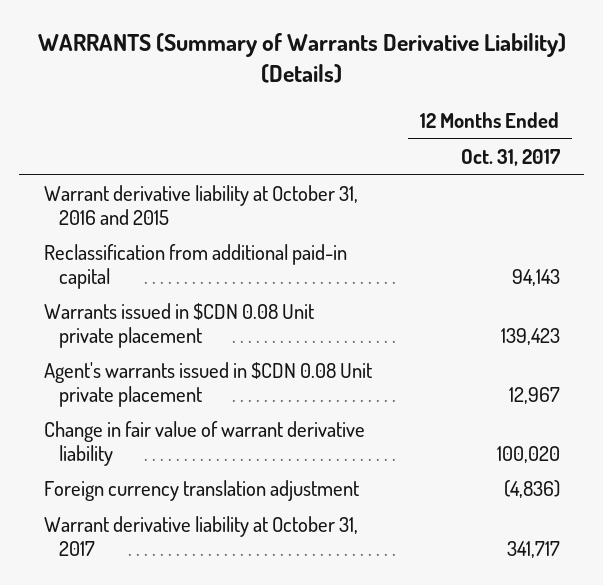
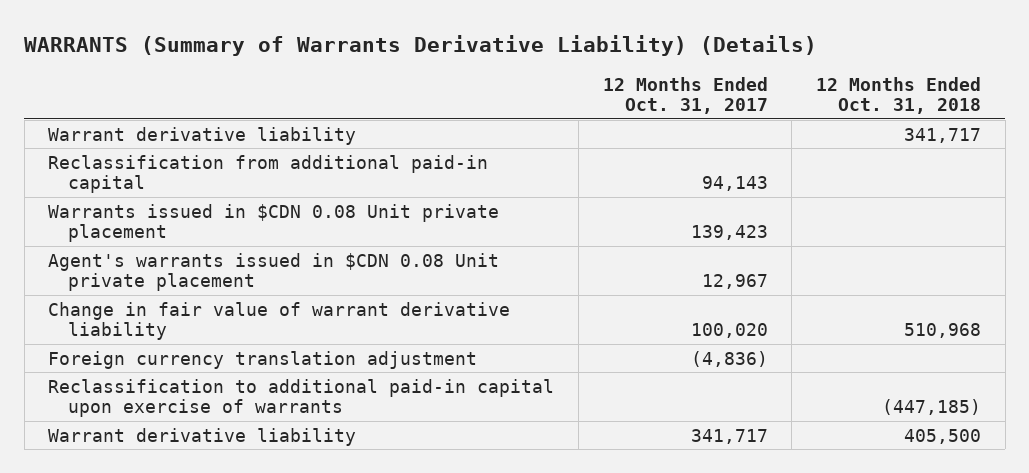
- | 12 Months Ended Oct. 31, 2017
+ | 12 Months Ended Oct. 31, 2017 | 12 Months Ended Oct. 31, 2018
- Warrant derivative liability at October 31, 2016 and 2015
+ Warrant derivative liability | | 341,717
- Warrant derivative liability at October 31, 2017 | 341,717
+ Reclassification to additional paid-in capital upon exercise of warrants | | (447,185)
+ Warrant derivative liability | 341,717 | 405,500

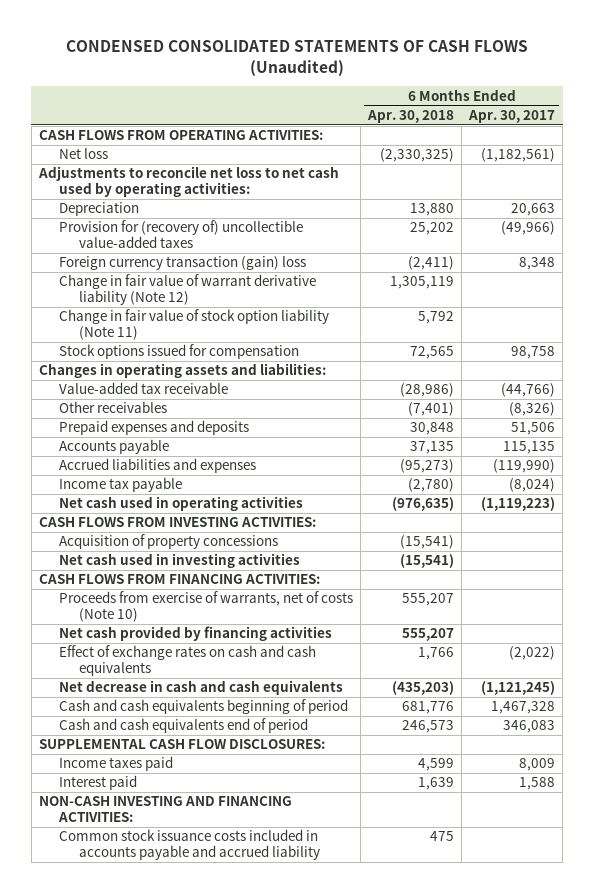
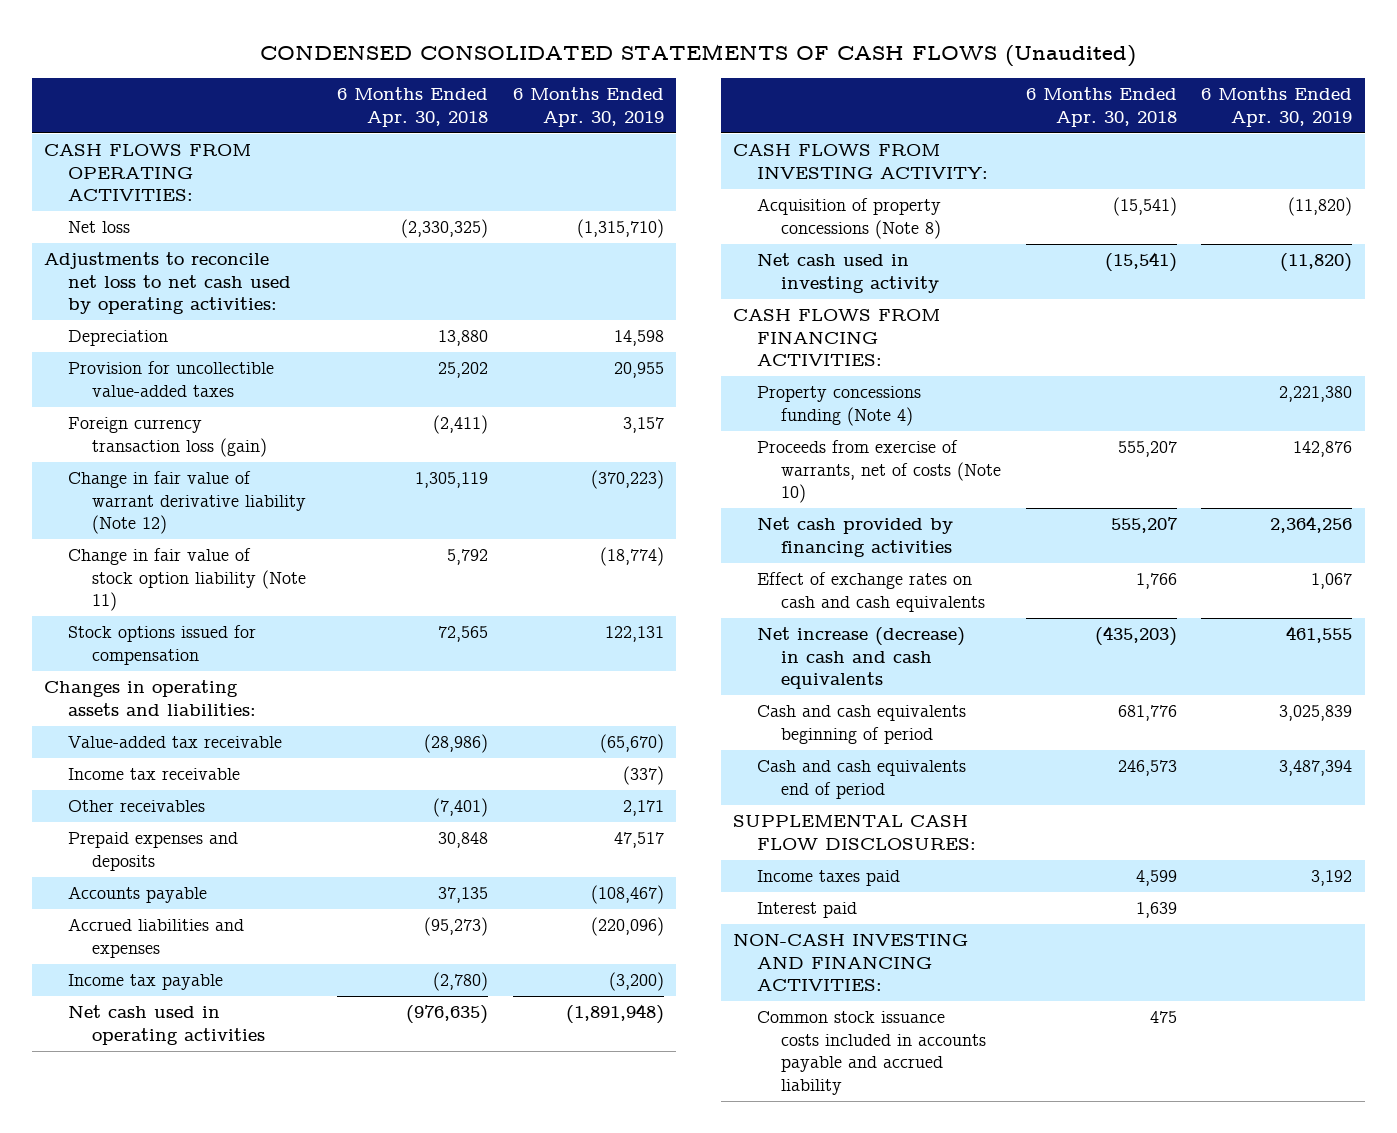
- | 6 Months Ended Apr. 30, 2018 | 6 Months Ended Apr. 30, 2017
+ | 6 Months Ended Apr. 30, 2018 | 6 Months Ended Apr. 30, 2019
- Provision for (recovery of) uncollectible value-added taxes | 25,202 | (49,966)
- Foreign currency transaction (gain) loss | (2,411) | 8,348
+ Provision for uncollectible value-added taxes | 25,202 | 20,955
+ Foreign currency transaction loss (gain) | (2,411) | 3,157
+ Income tax receivable | | (337)
- CASH FLOWS FROM INVESTING ACTIVITIES:
- Acquisition of property concessions | (15,541) |
- Net cash used in investing activities | (15,541) |
+ CASH FLOWS FROM INVESTING ACTIVITY:
+ Acquisition of property concessions (Note 8) | (15,541) | (11,820)
+ Net cash used in investing activity | (15,541) | (11,820)
+ Property concessions funding (Note 4) | | 2,221,380
- Net decrease in cash and cash equivalents | (435,203) | (1,121,245)
+ Net increase (decrease) in cash and cash equivalents | (435,203) | 461,555

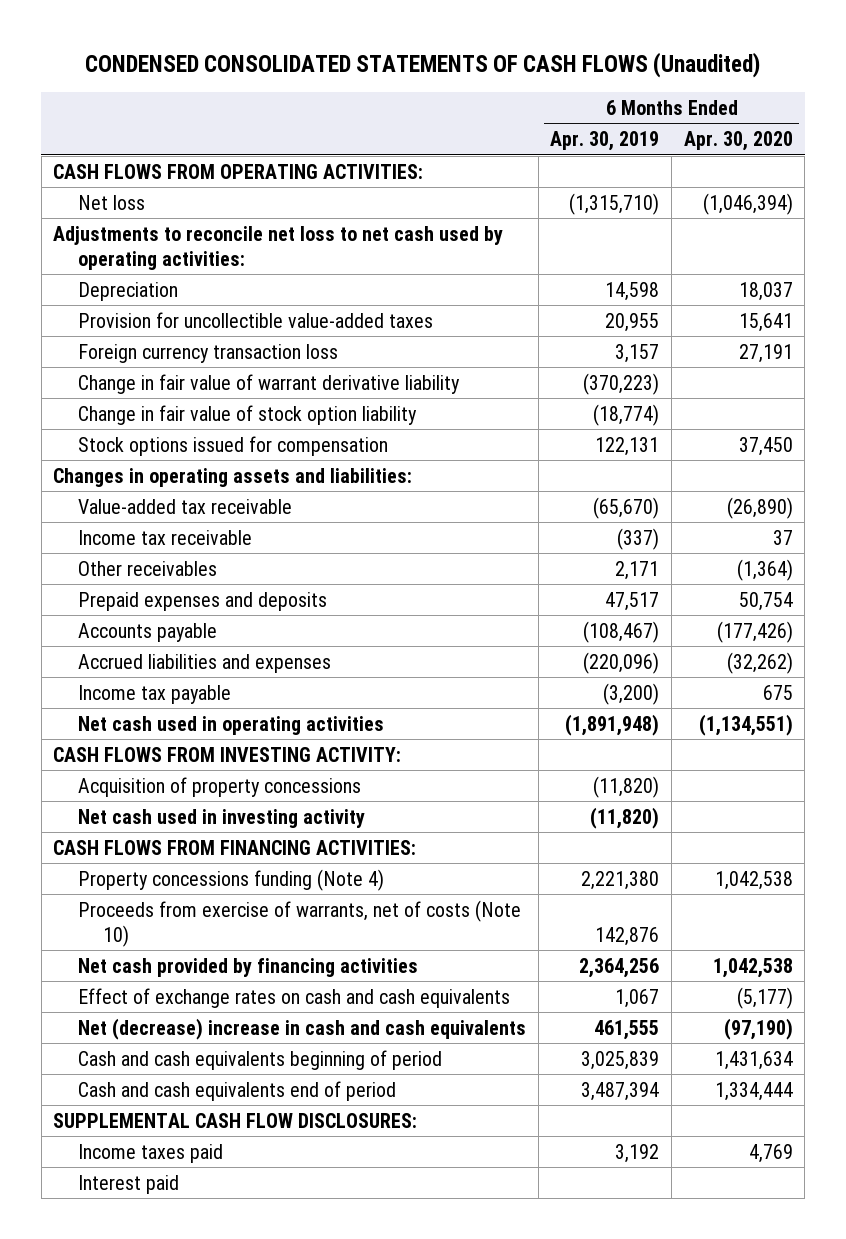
- | 6 Months Ended Apr. 30, 2018 | 6 Months Ended Apr. 30, 2019
+ | 6 Months Ended Apr. 30, 2019 | 6 Months Ended Apr. 30, 2020
- Foreign currency transaction loss (gain) | (2,411) | 3,157
- Change in fair value of warrant derivative liability (Note 12) | 1,305,119 | (370,223)
- Change in fair value of stock option liability (Note 11) | 5,792 | (18,774)
+ Foreign currency transaction loss | 3,157 | 27,191
+ Change in fair value of warrant derivative liability | (370,223) |
+ Change in fair value of stock option liability | (18,774) |
- Acquisition of property concessions (Note 8) | (15,541) | (11,820)
+ Acquisition of property concessions | (11,820) |
- Net increase (decrease) in cash and cash equivalents | (435,203) | 461,555
+ Net (decrease) increase in cash and cash equivalents | 461,555 | (97,190)
- NON-CASH INVESTING AND FINANCING ACTIVITIES:
- Common stock issuance costs included in accounts payable and accrued liability | 475 |

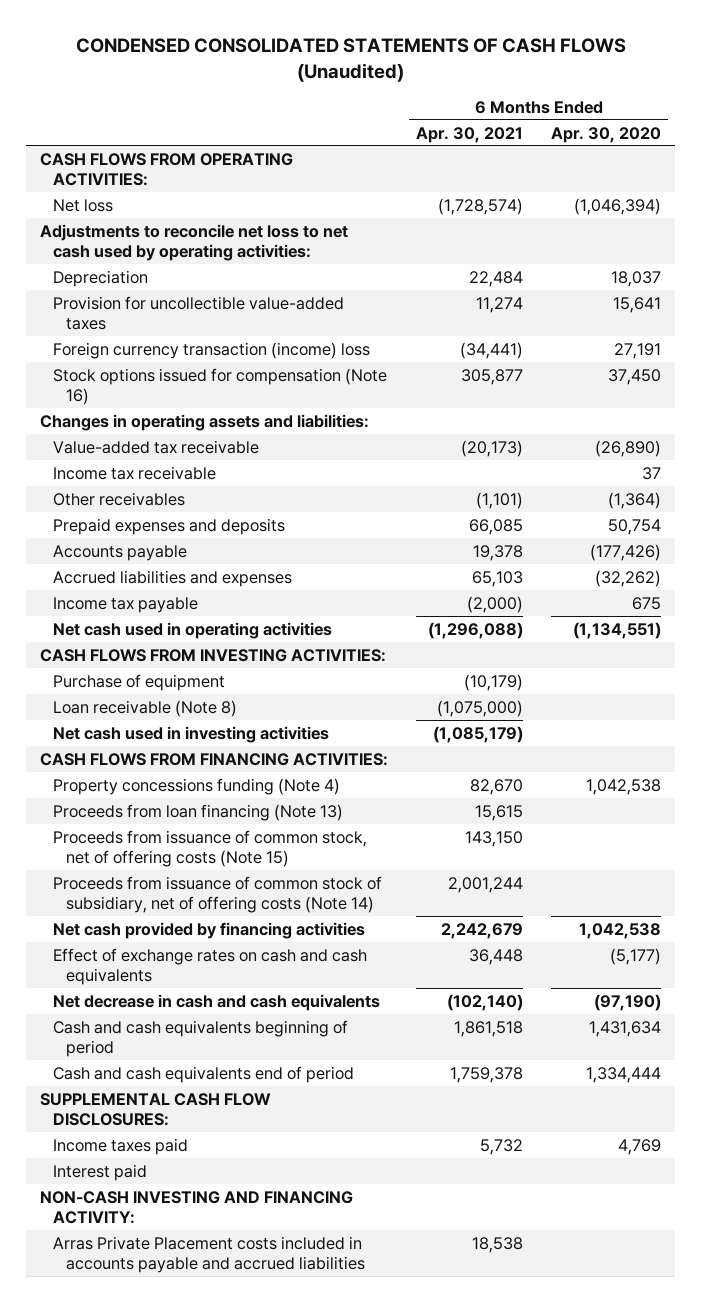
- | 6 Months Ended Apr. 30, 2019 | 6 Months Ended Apr. 30, 2020
+ | 6 Months Ended Apr. 30, 2021 | 6 Months Ended Apr. 30, 2020
- Foreign currency transaction loss | 3,157 | 27,191
- Change in fair value of warrant derivative liability | (370,223) |
- Change in fair value of stock option liability | (18,774) |
- Stock options issued for compensation | 122,131 | 37,450
+ Foreign currency transaction (income) loss | (34,441) | 27,191
+ Stock options issued for compensation (Note 16) | 305,877 | 37,450
- CASH FLOWS FROM INVESTING ACTIVITY:
- Acquisition of property concessions | (11,820) |
- Net cash used in investing activity | (11,820) |
+ CASH FLOWS FROM INVESTING ACTIVITIES:
+ Purchase of equipment | (10,179) |
+ Loan receivable (Note 8) | (1,075,000) |
+ Net cash used in investing activities | (1,085,179) |
- Proceeds from exercise of warrants, net of costs (Note 10) | 142,876 |
+ Proceeds from loan financing (Note 13) | 15,615 |
+ Proceeds from issuance of common stock, net of offering costs (Note 15) | 143,150 |
+ Proceeds from issuance of common stock of subsidiary, net of offering costs (Note 14) | 2,001,244 |
- Net (decrease) increase in cash and cash equivalents | 461,555 | (97,190)
+ Net decrease in cash and cash equivalents | (102,140) | (97,190)
+ NON-CASH INVESTING AND FINANCING ACTIVITY:
+ Arras Private Placement costs included in accounts payable and accrued liabilities | 18,538 |

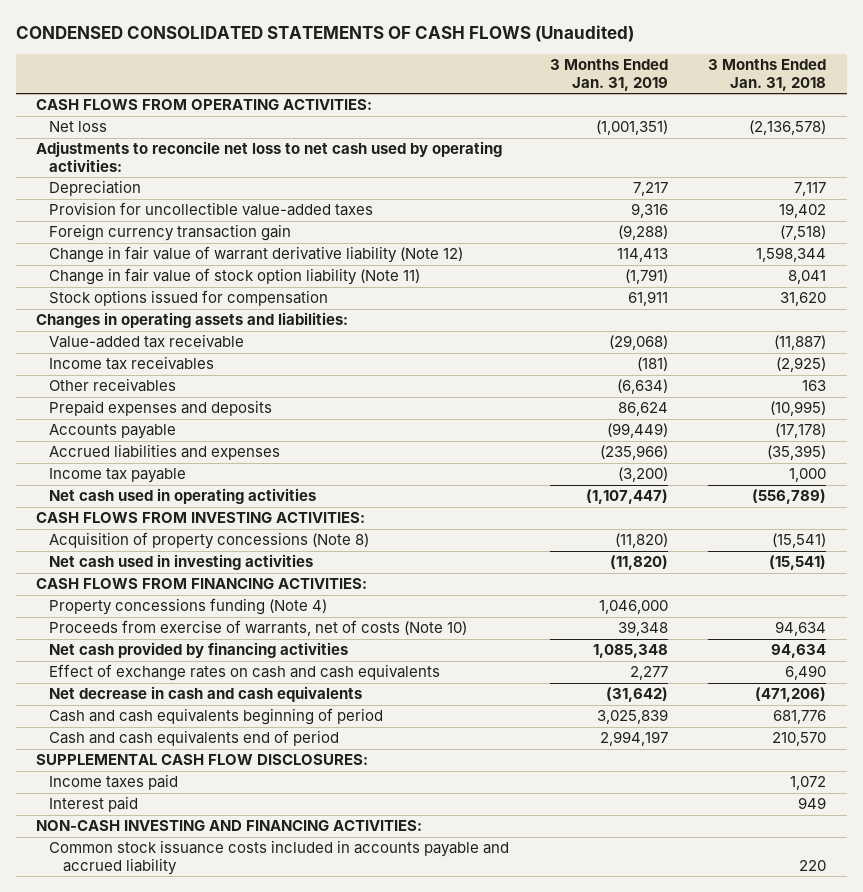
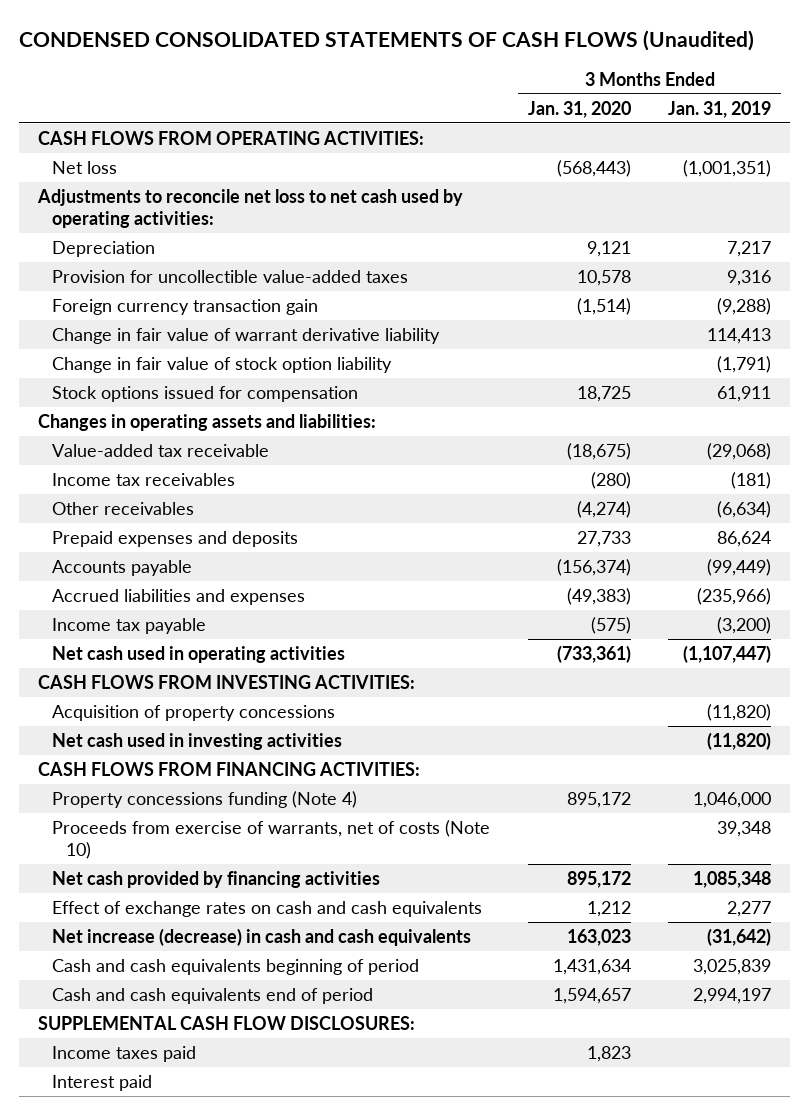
- | 3 Months Ended Jan. 31, 2019 | 3 Months Ended Jan. 31, 2018
+ | 3 Months Ended Jan. 31, 2020 | 3 Months Ended Jan. 31, 2019
- Change in fair value of warrant derivative liability (Note 12) | 114,413 | 1,598,344
- Change in fair value of stock option liability (Note 11) | (1,791) | 8,041
+ Change in fair value of warrant derivative liability | | 114,413
+ Change in fair value of stock option liability | | (1,791)
- Acquisition of property concessions (Note 8) | (11,820) | (15,541)
+ Acquisition of property concessions | | (11,820)
- Net decrease in cash and cash equivalents | (31,642) | (471,206)
+ Net increase (decrease) in cash and cash equivalents | 163,023 | (31,642)
- NON-CASH INVESTING AND FINANCING ACTIVITIES:
- Common stock issuance costs included in accounts payable and accrued liability | | 220

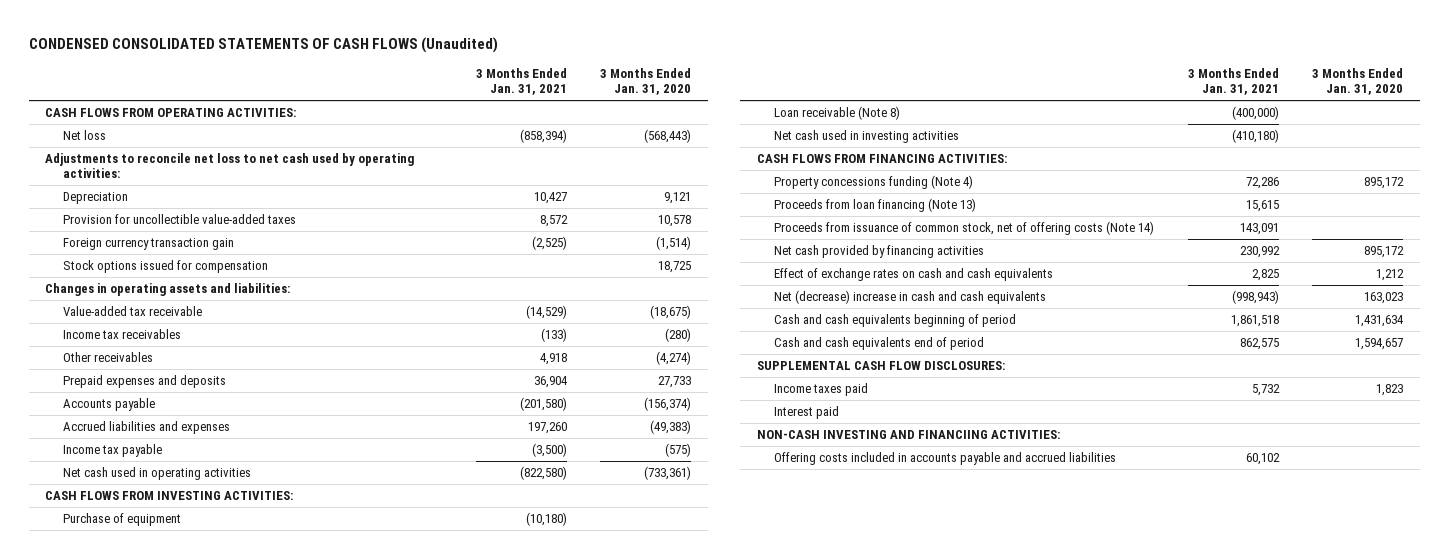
- | 3 Months Ended Jan. 31, 2020 | 3 Months Ended Jan. 31, 2019
+ | 3 Months Ended Jan. 31, 2021 | 3 Months Ended Jan. 31, 2020
- Change in fair value of warrant derivative liability | | 114,413
- Change in fair value of stock option liability | | (1,791)
- Acquisition of property concessions | | (11,820)
+ Purchase of equipment | (10,180) |
+ Loan receivable (Note 8) | (400,000) |
- Proceeds from exercise of warrants, net of costs (Note 10) | | 39,348
+ Proceeds from loan financing (Note 13) | 15,615 |
+ Proceeds from issuance of common stock, net of offering costs (Note 14) | 143,091 |
- Net increase (decrease) in cash and cash equivalents | 163,023 | (31,642)
+ Net (decrease) increase in cash and cash equivalents | (998,943) | 163,023
+ NON-CASH INVESTING AND FINANCIING ACTIVITIES:
+ Offering costs included in accounts payable and accrued liabilities | 60,102 |

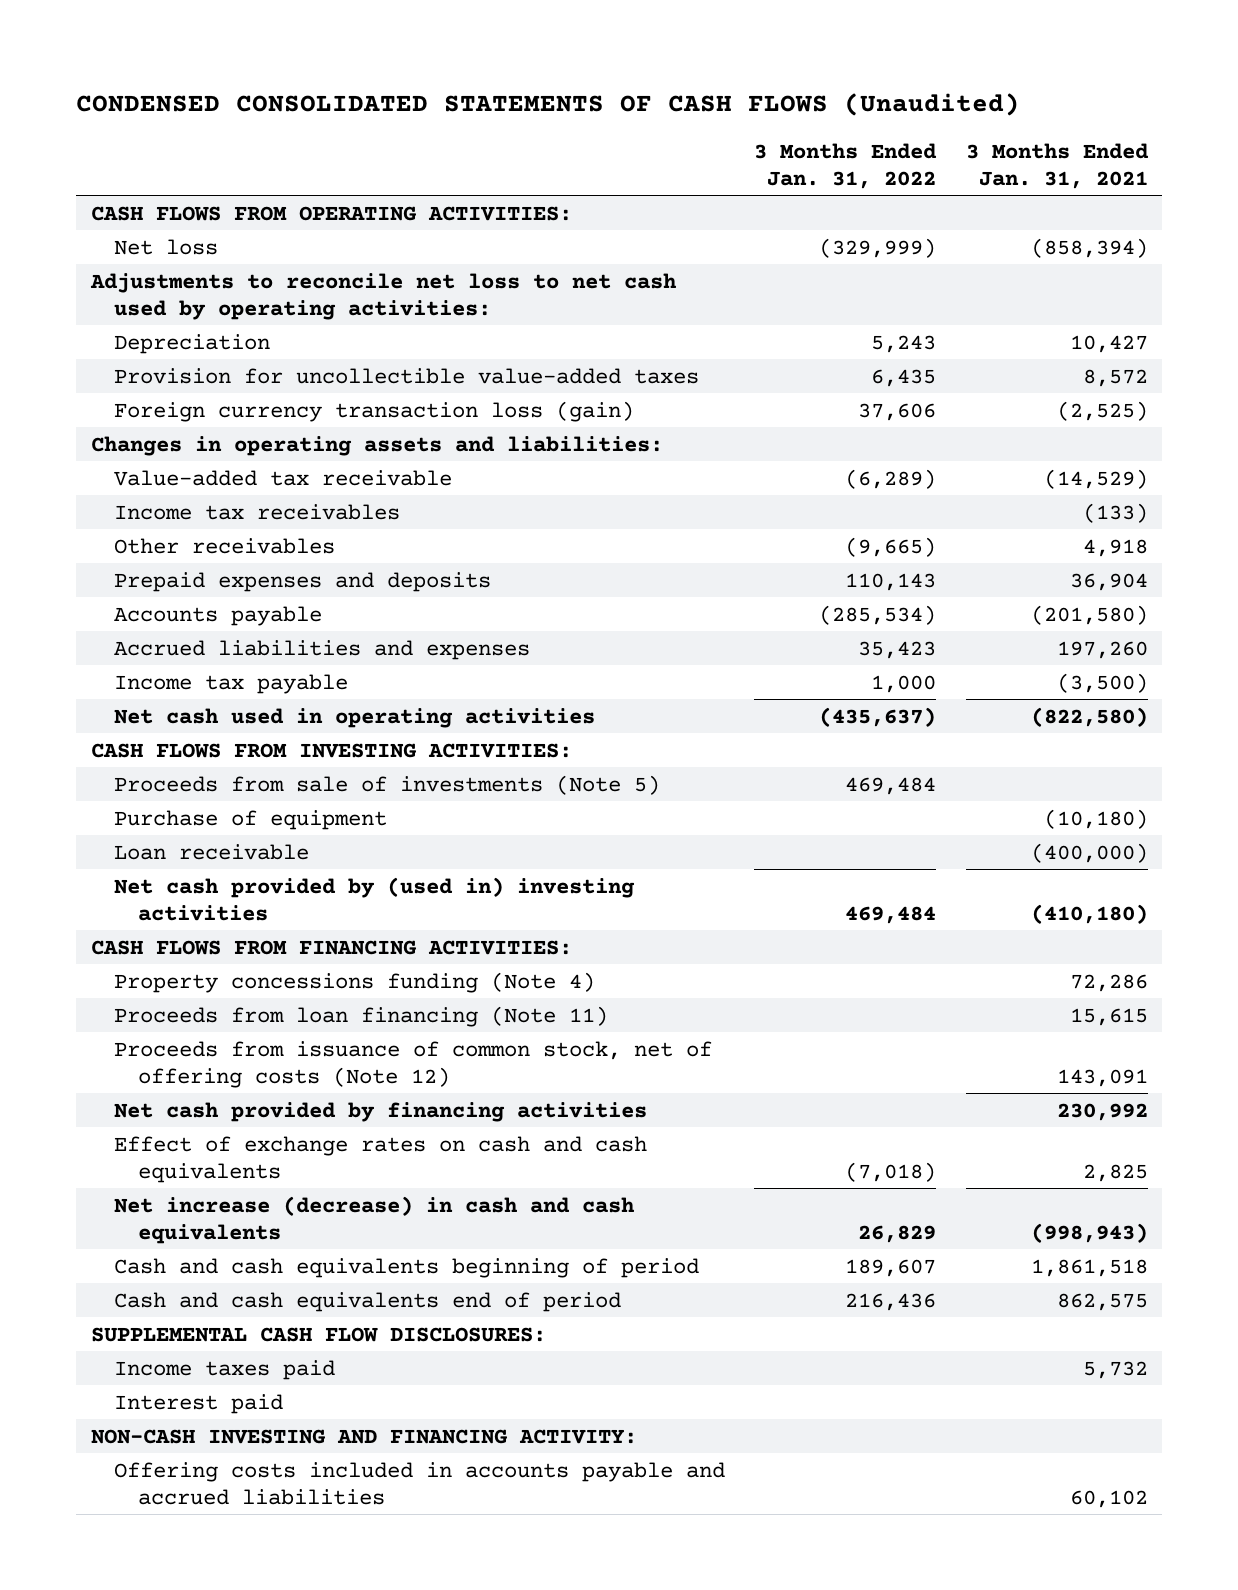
- | 3 Months Ended Jan. 31, 2021 | 3 Months Ended Jan. 31, 2020
+ | 3 Months Ended Jan. 31, 2022 | 3 Months Ended Jan. 31, 2021
- Foreign currency transaction gain | (2,525) | (1,514)
- Stock options issued for compensation | | 18,725
+ Foreign currency transaction loss (gain) | 37,606 | (2,525)
+ Proceeds from sale of investments (Note 5) | 469,484 |
- Loan receivable (Note 8) | (400,000) |
- Net cash used in investing activities | (410,180) |
+ Loan receivable | | (400,000)
+ Net cash provided by (used in) investing activities | 469,484 | (410,180)
- Proceeds from loan financing (Note 13) | 15,615 |
- Proceeds from issuance of common stock, net of offering costs (Note 14) | 143,091 |
+ Proceeds from loan financing (Note 11) | | 15,615
+ Proceeds from issuance of common stock, net of offering costs (Note 12) | | 143,091
- Net (decrease) increase in cash and cash equivalents | (998,943) | 163,023
+ Net increase (decrease) in cash and cash equivalents | 26,829 | (998,943)
- NON-CASH INVESTING AND FINANCIING ACTIVITIES:
+ NON-CASH INVESTING AND FINANCING ACTIVITY:

